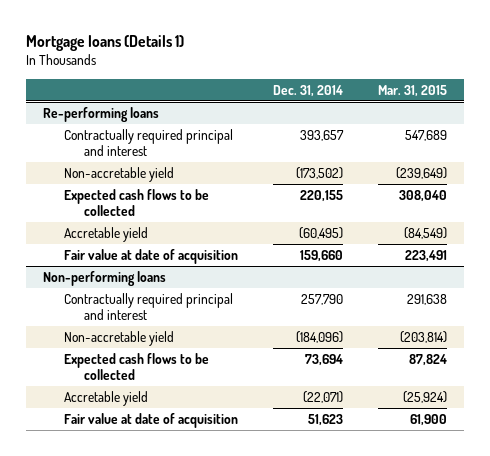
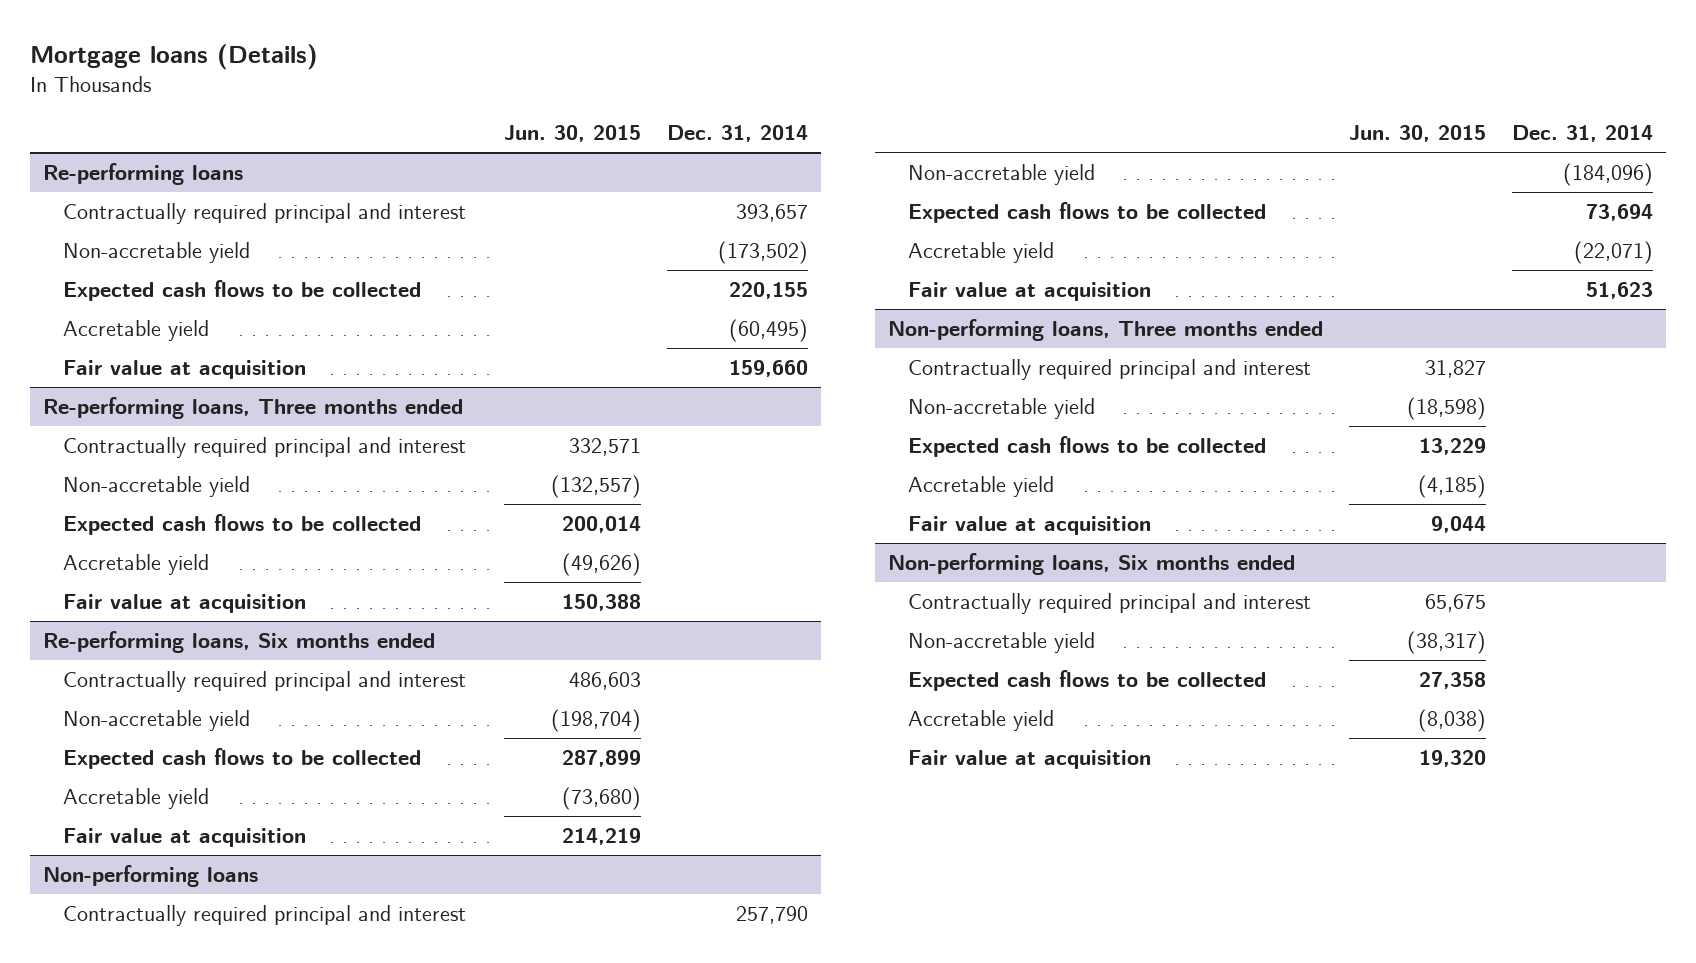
- Mortgage loans (Details 1)
+ Mortgage loans (Details)
- | Dec. 31, 2014 | Mar. 31, 2015
+ | Jun. 30, 2015 | Dec. 31, 2014
@ Re-performing loans
- Fair value at date of acquisition | 159,660 | 223,491
+ Fair value at acquisition | | 159,660
+ Re-performing loans, Three months ended
+ Contractually required principal and interest | 332,571 |
+ Non-accretable yield | (132,557) |
+ Expected cash flows to be collected | 200,014 |
+ Accretable yield | (49,626) |
+ Fair value at acquisition | 150,388 |
+ Re-performing loans, Six months ended
+ Contractually required principal and interest | 486,603 |
+ Non-accretable yield | (198,704) |
+ Expected cash flows to be collected | 287,899 |
+ Accretable yield | (73,680) |
+ Fair value at acquisition | 214,219 |
@ Non-performing loans
- Fair value at date of acquisition | 51,623 | 61,900
+ Fair value at acquisition | | 51,623
+ Non-performing loans, Three months ended
+ Contractually required principal and interest | 31,827 |
+ Non-accretable yield | (18,598) |
+ Expected cash flows to be collected | 13,229 |
+ Accretable yield | (4,185) |
+ Fair value at acquisition | 9,044 |
+ Non-performing loans, Six months ended
+ Contractually required principal and interest | 65,675 |
+ Non-accretable yield | (38,317) |
+ Expected cash flows to be collected | 27,358 |
+ Accretable yield | (8,038) |
+ Fair value at acquisition | 19,320 |

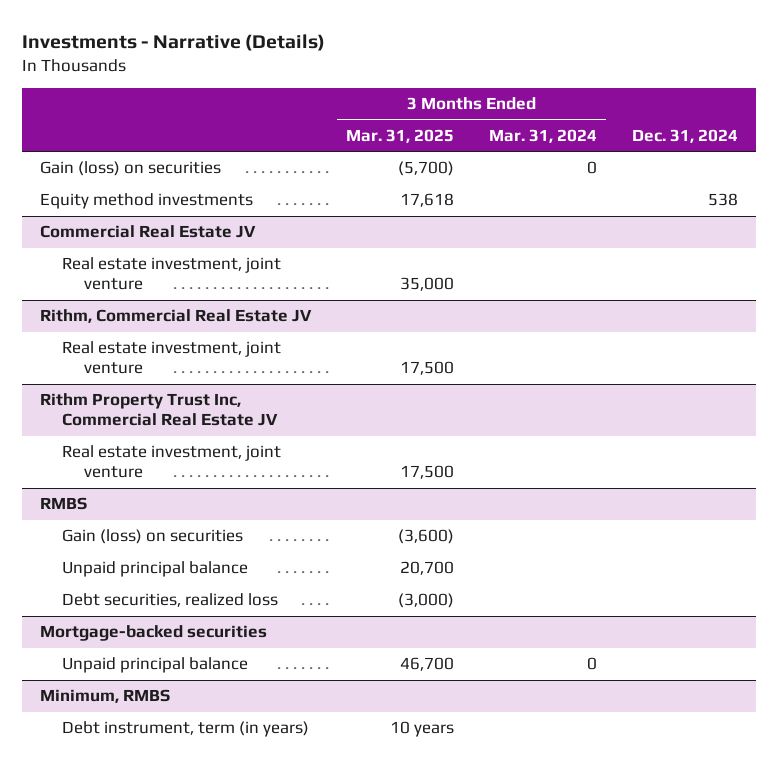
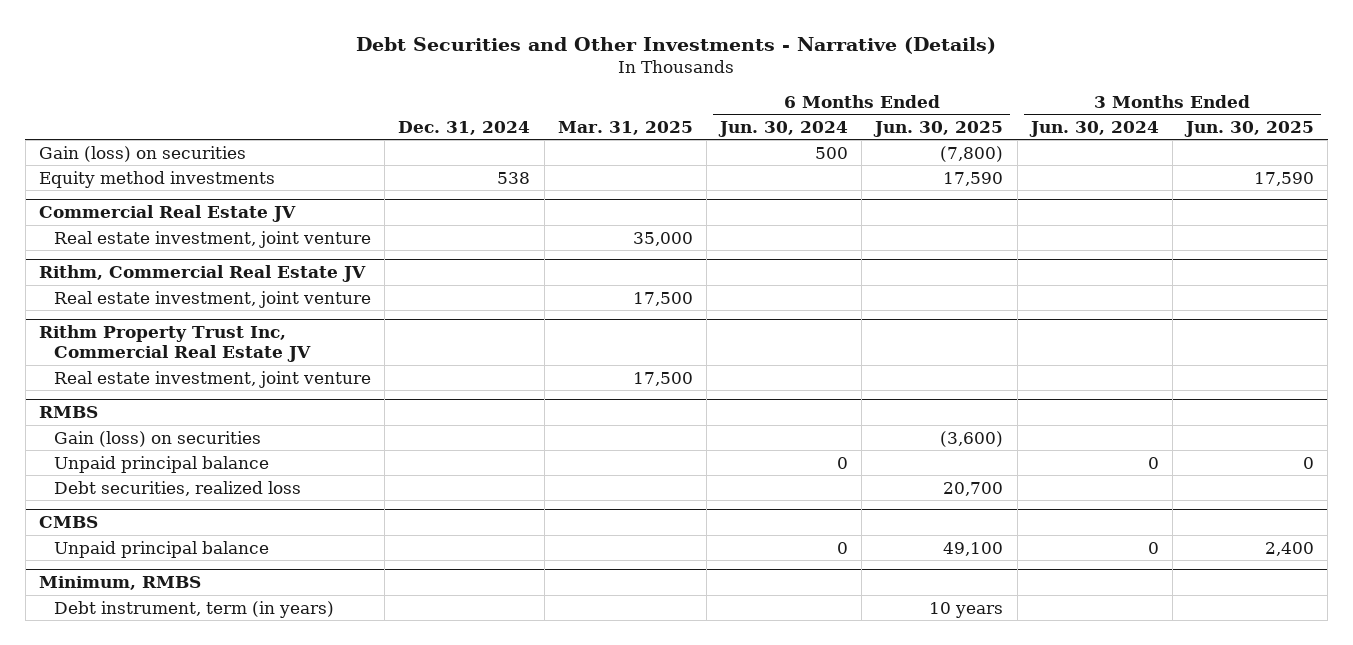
- Investments - Narrative (Details)
+ Debt Securities and Other Investments - Narrative (Details)
- | 3 Months Ended Mar. 31, 2025 | 3 Months Ended Mar. 31, 2024 | Dec. 31, 2024
+ | Dec. 31, 2024 | Mar. 31, 2025 | 6 Months Ended Jun. 30, 2024 | 6 Months Ended Jun. 30, 2025 | 3 Months Ended Jun. 30, 2024 | 3 Months Ended Jun. 30, 2025
- Mortgage-backed securities
+ CMBS

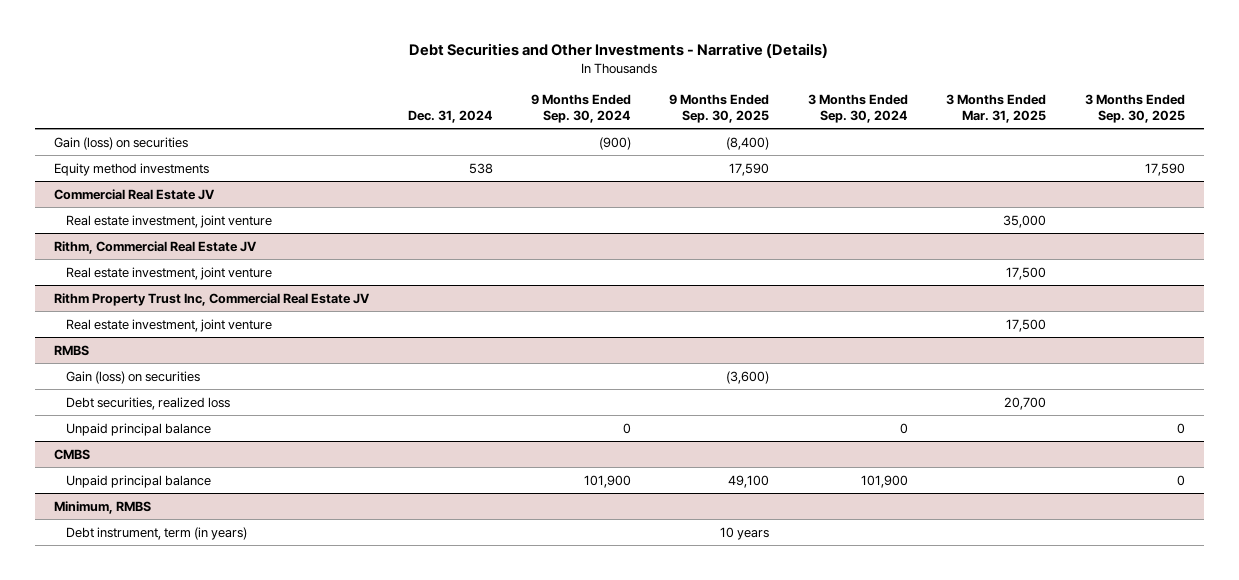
- | Dec. 31, 2024 | Mar. 31, 2025 | 6 Months Ended Jun. 30, 2024 | 6 Months Ended Jun. 30, 2025 | 3 Months Ended Jun. 30, 2024 | 3 Months Ended Jun. 30, 2025
+ | Dec. 31, 2024 | 9 Months Ended Sep. 30, 2024 | 9 Months Ended Sep. 30, 2025 | 3 Months Ended Sep. 30, 2024 | 3 Months Ended Mar. 31, 2025 | 3 Months Ended Sep. 30, 2025
@ RMBS
moved down: Unpaid principal balance | | 0 | | 0 | | 0

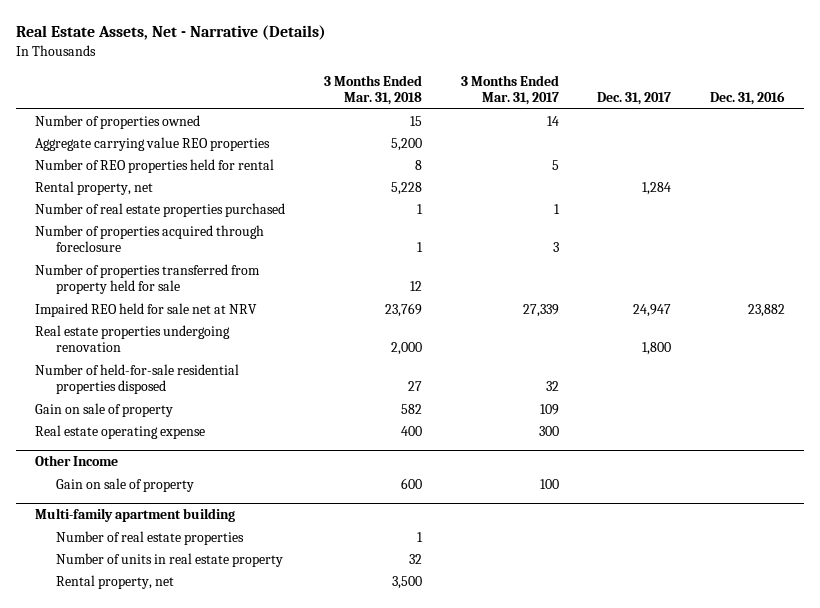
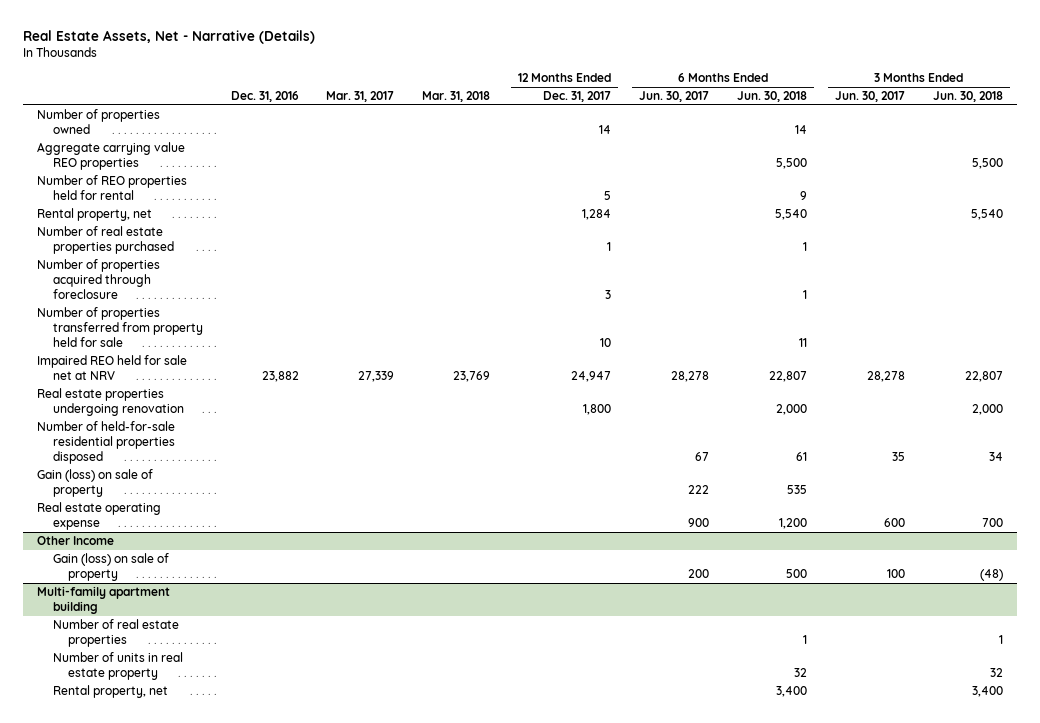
- | 3 Months Ended Mar. 31, 2018 | 3 Months Ended Mar. 31, 2017 | Dec. 31, 2017 | Dec. 31, 2016
+ | Dec. 31, 2016 | Mar. 31, 2017 | Mar. 31, 2018 | 12 Months Ended Dec. 31, 2017 | 6 Months Ended Jun. 30, 2017 | 6 Months Ended Jun. 30, 2018 | 3 Months Ended Jun. 30, 2017 | 3 Months Ended Jun. 30, 2018
- Gain on sale of property | 582 | 109 | |
+ Gain (loss) on sale of property | | | | | 222 | 535 | |
@ Other Income
- Gain on sale of property | 600 | 100 | |
+ Gain (loss) on sale of property | | | | | 200 | 500 | 100 | (48)

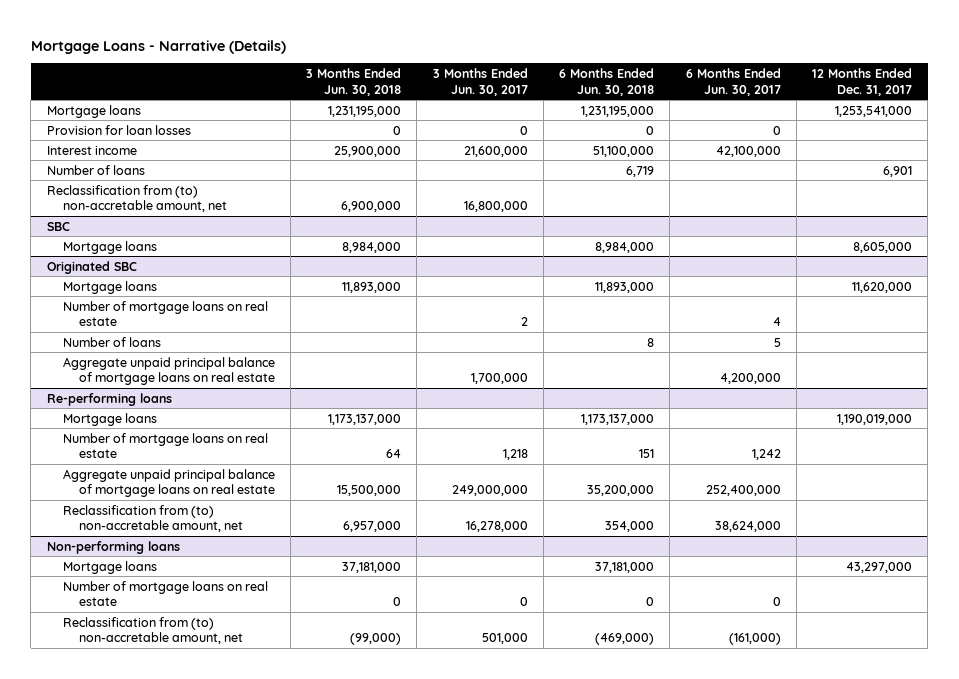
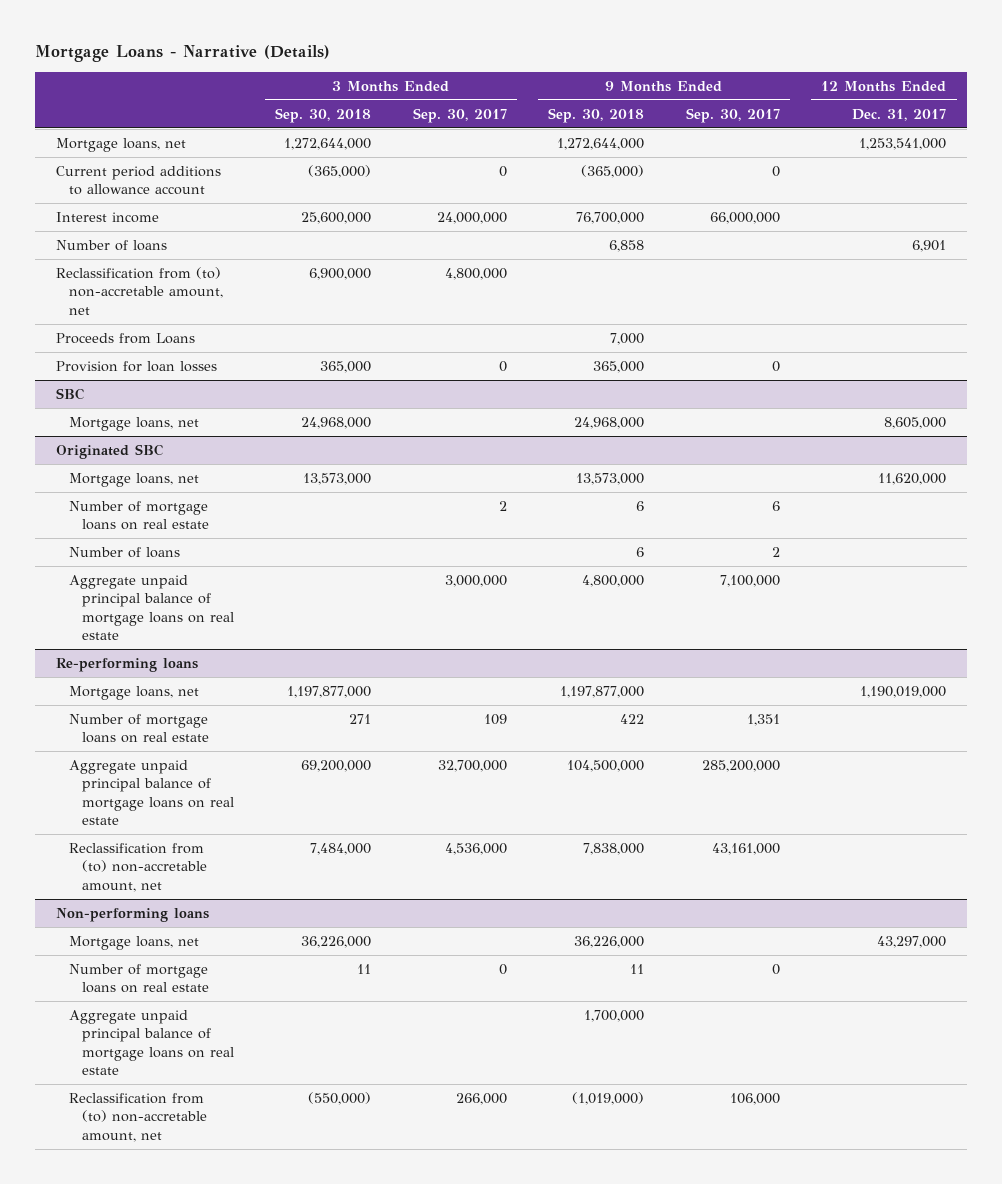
- | 3 Months Ended Jun. 30, 2018 | 3 Months Ended Jun. 30, 2017 | 6 Months Ended Jun. 30, 2018 | 6 Months Ended Jun. 30, 2017 | 12 Months Ended Dec. 31, 2017
+ | 3 Months Ended Sep. 30, 2018 | 3 Months Ended Sep. 30, 2017 | 9 Months Ended Sep. 30, 2018 | 9 Months Ended Sep. 30, 2017 | 12 Months Ended Dec. 31, 2017
- Mortgage loans | 1,231,195,000 | | 1,231,195,000 | | 1,253,541,000
+ Mortgage loans, net | 1,272,644,000 | | 1,272,644,000 | | 1,253,541,000
+ Current period additions to allowance account | (365,000) | 0 | (365,000) | 0 |
+ Proceeds from Loans | | | 7,000 | |
moved down: Provision for loan losses | 365,000 | 0 | 365,000 | 0 |
@ SBC
- Mortgage loans | 8,984,000 | | 8,984,000 | | 8,605,000
+ Mortgage loans, net | 24,968,000 | | 24,968,000 | | 8,605,000
@ Originated SBC
- Mortgage loans | 11,893,000 | | 11,893,000 | | 11,620,000
+ Mortgage loans, net | 13,573,000 | | 13,573,000 | | 11,620,000
@ Re-performing loans
- Mortgage loans | 1,173,137,000 | | 1,173,137,000 | | 1,190,019,000
+ Mortgage loans, net | 1,197,877,000 | | 1,197,877,000 | | 1,190,019,000
@ Non-performing loans
- Mortgage loans | 37,181,000 | | 37,181,000 | | 43,297,000
+ Mortgage loans, net | 36,226,000 | | 36,226,000 | | 43,297,000
+ Aggregate unpaid principal balance of mortgage loans on real estate | | | 1,700,000 | |

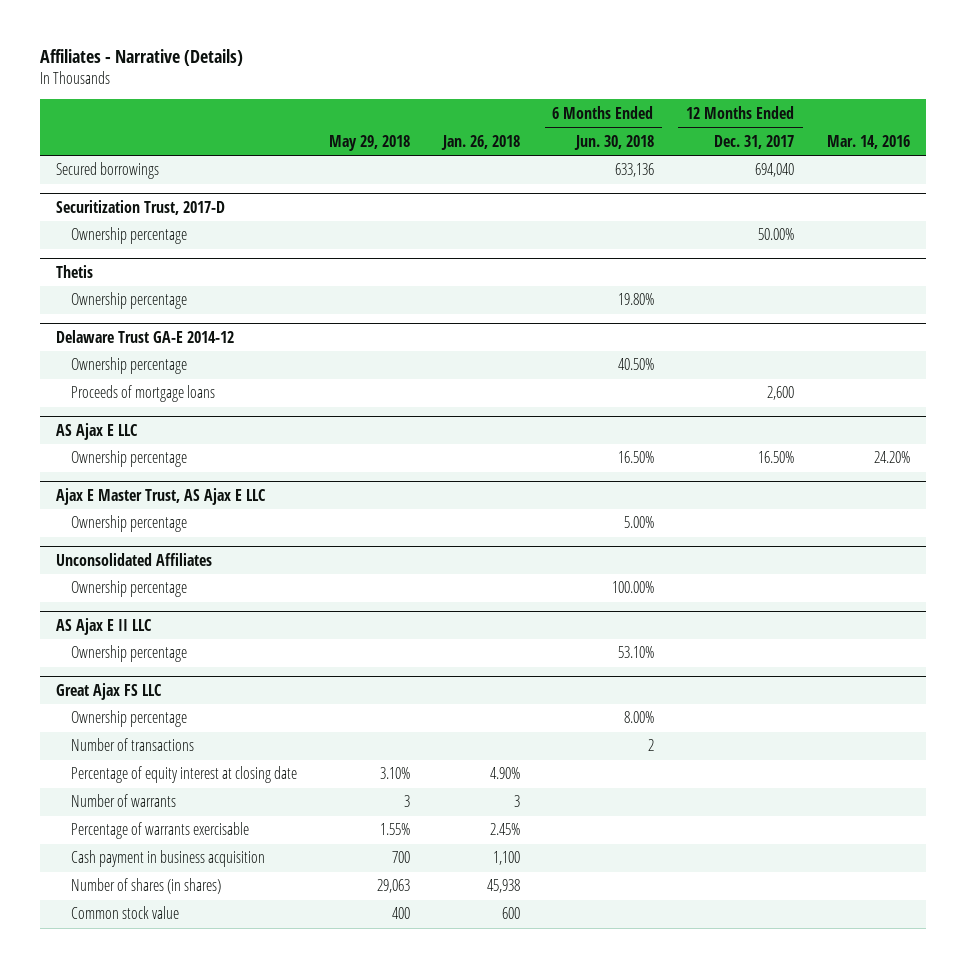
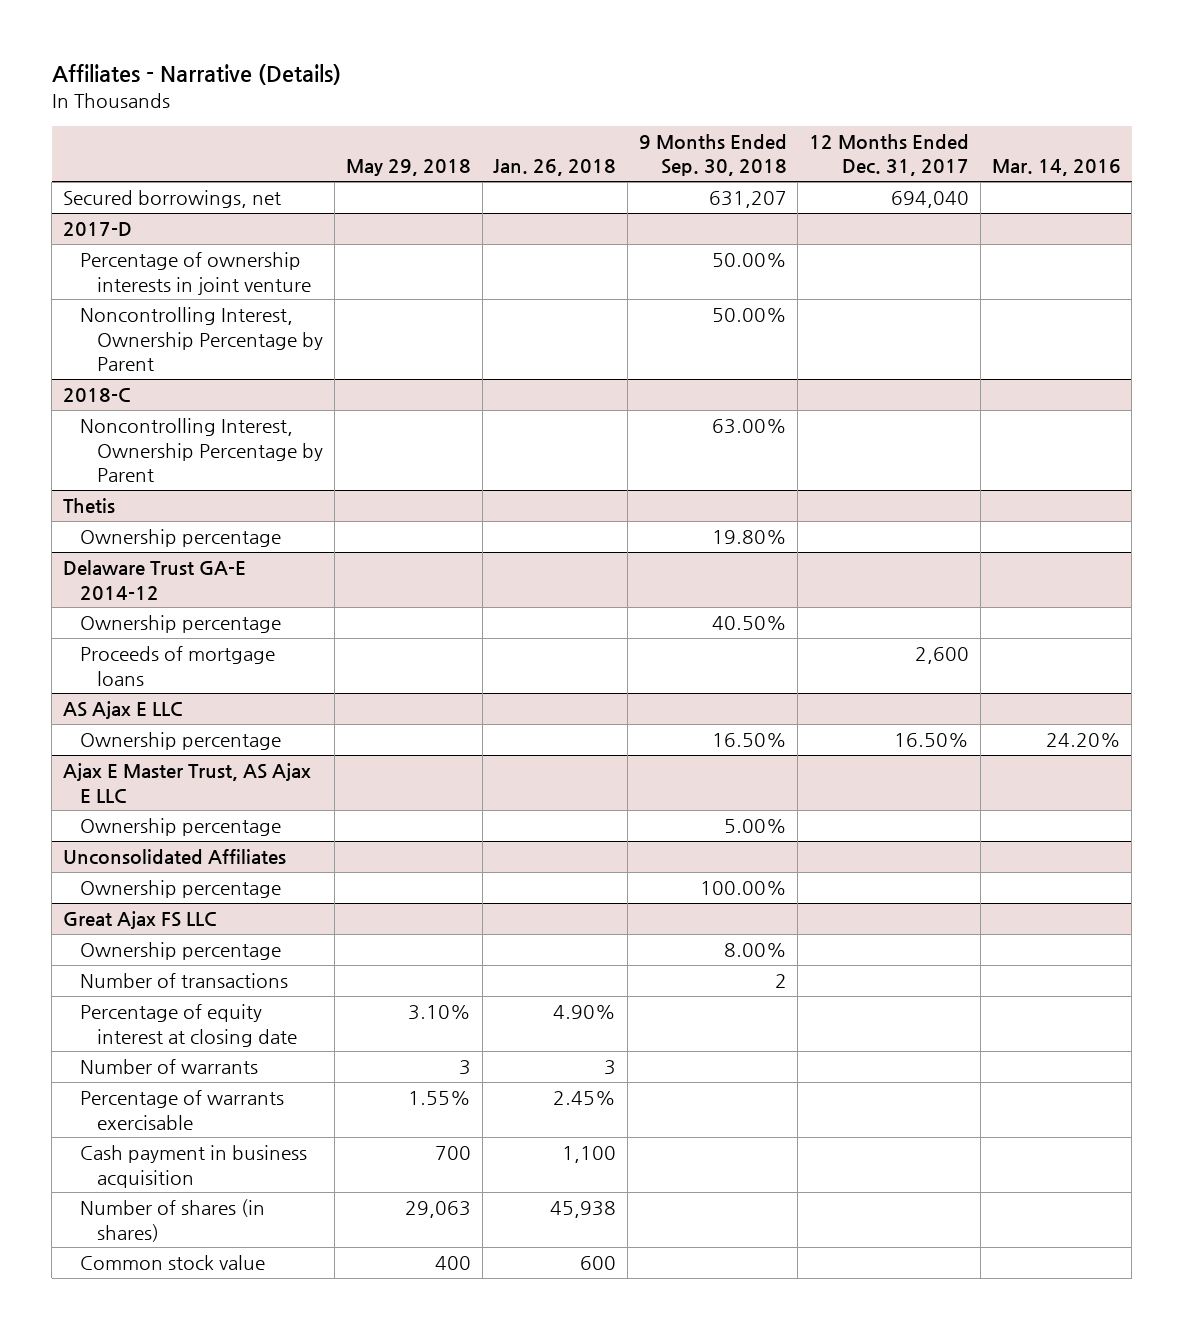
- | May 29, 2018 | Jan. 26, 2018 | 6 Months Ended Jun. 30, 2018 | 12 Months Ended Dec. 31, 2017 | Mar. 14, 2016
+ | May 29, 2018 | Jan. 26, 2018 | 9 Months Ended Sep. 30, 2018 | 12 Months Ended Dec. 31, 2017 | Mar. 14, 2016
- Secured borrowings | | | 633,136 | 694,040 |
- Securitization Trust, 2017-D
- Ownership percentage | | | | 50.00% |
+ Secured borrowings, net | | | 631,207 | 694,040 |
+ 2017-D
+ Percentage of ownership interests in joint venture | | | 50.00% | |
+ Noncontrolling Interest, Ownership Percentage by Parent | | | 50.00% | |
+ 2018-C
+ Noncontrolling Interest, Ownership Percentage by Parent | | | 63.00% | |
- AS Ajax E II LLC
- Ownership percentage | | | 53.10% | |

